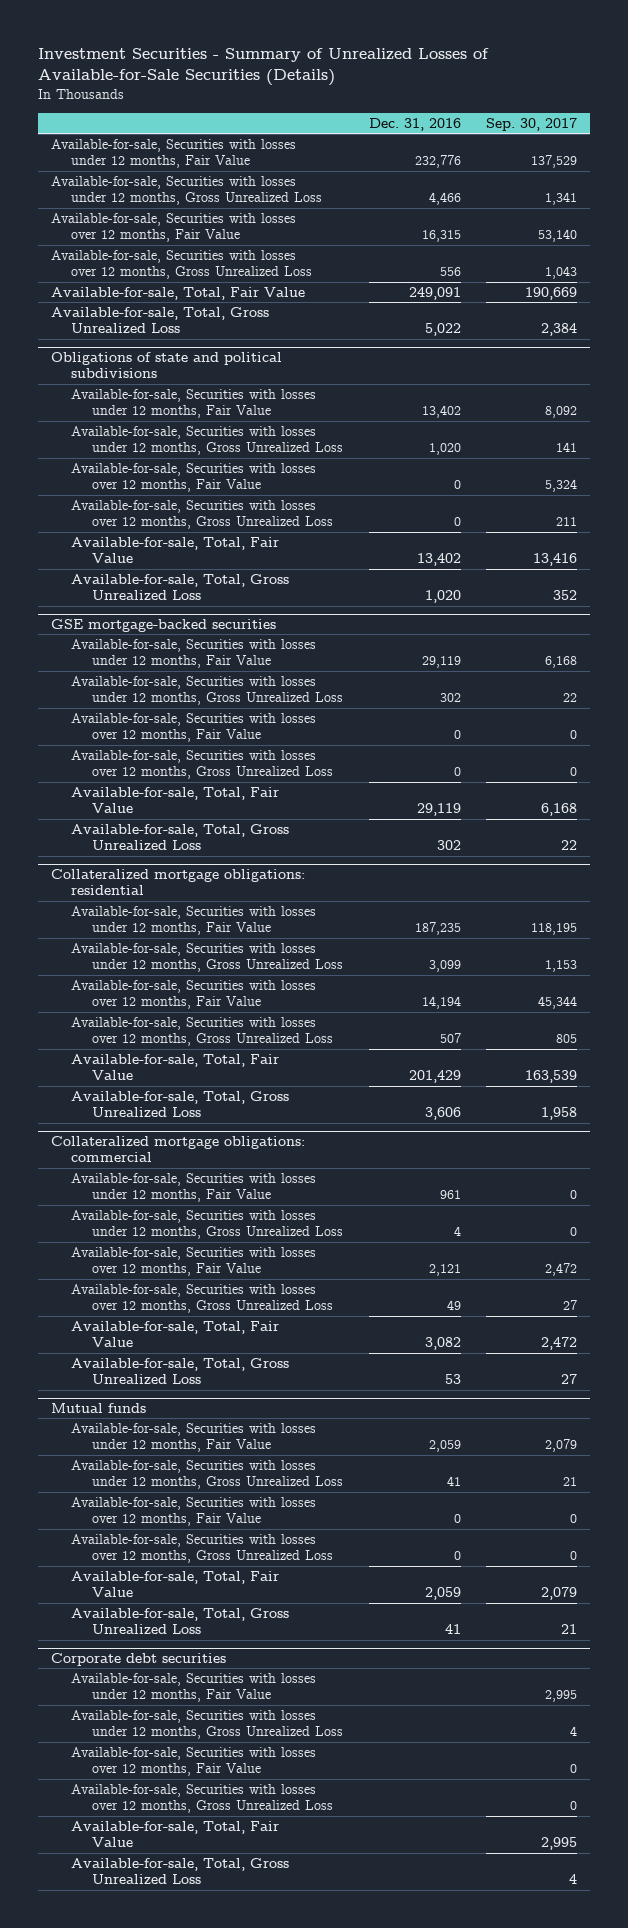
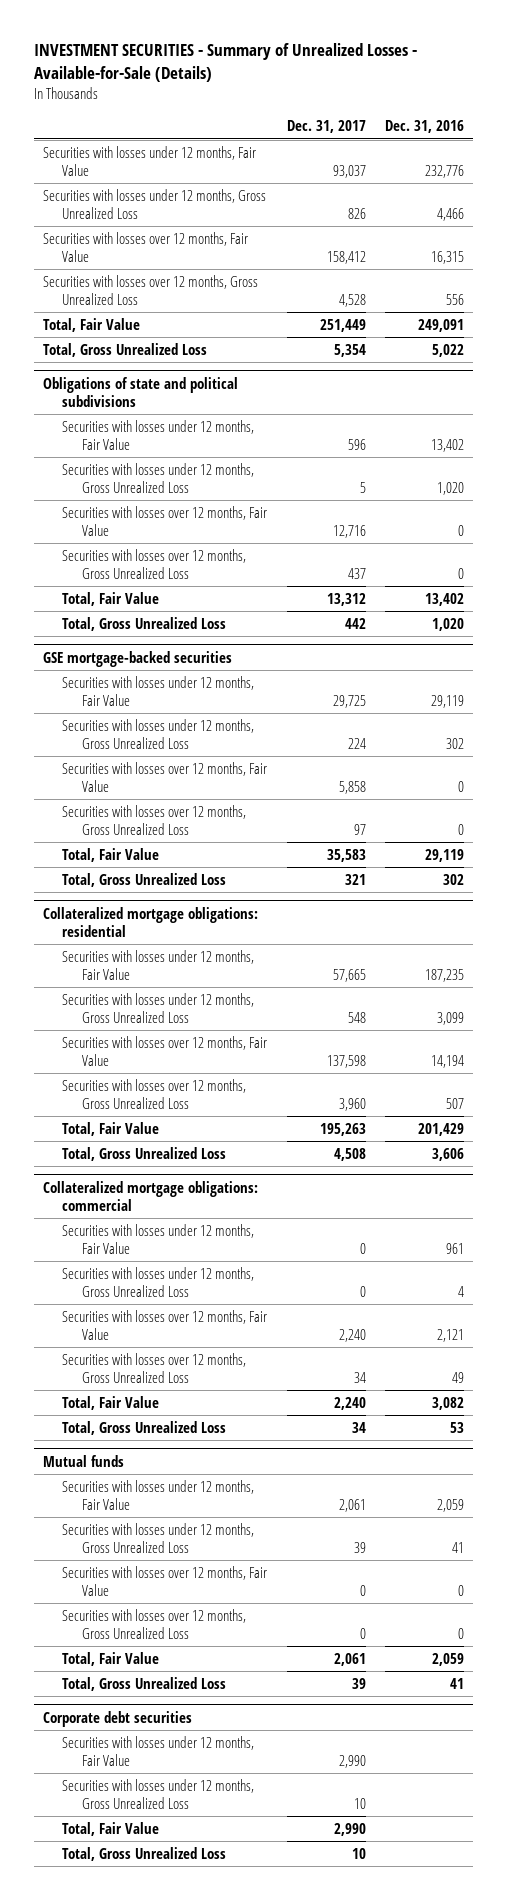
- Investment Securities - Summary of Unrealized Losses of Available-for-Sale Securities (Details)
+ INVESTMENT SECURITIES - Summary of Unrealized Losses - Available-for-Sale (Details)
- | Dec. 31, 2016 | Sep. 30, 2017
+ | Dec. 31, 2017 | Dec. 31, 2016
- Available-for-sale, Securities with losses under 12 months, Fair Value | 232,776 | 137,529
- Available-for-sale, Securities with losses under 12 months, Gross Unrealized Loss | 4,466 | 1,341
- Available-for-sale, Securities with losses over 12 months, Fair Value | 16,315 | 53,140
- Available-for-sale, Securities with losses over 12 months, Gross Unrealized Loss | 556 | 1,043
- Available-for-sale, Total, Fair Value | 249,091 | 190,669
- Available-for-sale, Total, Gross Unrealized Loss | 5,022 | 2,384
+ Securities with losses under 12 months, Fair Value | 93,037 | 232,776
+ Securities with losses under 12 months, Gross Unrealized Loss | 826 | 4,466
+ Securities with losses over 12 months, Fair Value | 158,412 | 16,315
+ Securities with losses over 12 months, Gross Unrealized Loss | 4,528 | 556
+ Total, Fair Value | 251,449 | 249,091
+ Total, Gross Unrealized Loss | 5,354 | 5,022
@ Obligations of state and political subdivisions
- Available-for-sale, Securities with losses under 12 months, Fair Value | 13,402 | 8,092
- Available-for-sale, Securities with losses under 12 months, Gross Unrealized Loss | 1,020 | 141
- Available-for-sale, Securities with losses over 12 months, Fair Value | 0 | 5,324
- Available-for-sale, Securities with losses over 12 months, Gross Unrealized Loss | 0 | 211
- Available-for-sale, Total, Fair Value | 13,402 | 13,416
- Available-for-sale, Total, Gross Unrealized Loss | 1,020 | 352
+ Securities with losses under 12 months, Fair Value | 596 | 13,402
+ Securities with losses under 12 months, Gross Unrealized Loss | 5 | 1,020
+ Securities with losses over 12 months, Fair Value | 12,716 | 0
+ Securities with losses over 12 months, Gross Unrealized Loss | 437 | 0
+ Total, Fair Value | 13,312 | 13,402
+ Total, Gross Unrealized Loss | 442 | 1,020
@ GSE mortgage-backed securities
- Available-for-sale, Securities with losses under 12 months, Fair Value | 29,119 | 6,168
- Available-for-sale, Securities with losses under 12 months, Gross Unrealized Loss | 302 | 22
- Available-for-sale, Securities with losses over 12 months, Fair Value | 0 | 0
- Available-for-sale, Securities with losses over 12 months, Gross Unrealized Loss | 0 | 0
- Available-for-sale, Total, Fair Value | 29,119 | 6,168
- Available-for-sale, Total, Gross Unrealized Loss | 302 | 22
+ Securities with losses under 12 months, Fair Value | 29,725 | 29,119
+ Securities with losses under 12 months, Gross Unrealized Loss | 224 | 302
+ Securities with losses over 12 months, Fair Value | 5,858 | 0
+ Securities with losses over 12 months, Gross Unrealized Loss | 97 | 0
+ Total, Fair Value | 35,583 | 29,119
+ Total, Gross Unrealized Loss | 321 | 302
@ Collateralized mortgage obligations: residential
- Available-for-sale, Securities with losses under 12 months, Fair Value | 187,235 | 118,195
- Available-for-sale, Securities with losses under 12 months, Gross Unrealized Loss | 3,099 | 1,153
- Available-for-sale, Securities with losses over 12 months, Fair Value | 14,194 | 45,344
- Available-for-sale, Securities with losses over 12 months, Gross Unrealized Loss | 507 | 805
- Available-for-sale, Total, Fair Value | 201,429 | 163,539
- Available-for-sale, Total, Gross Unrealized Loss | 3,606 | 1,958
+ Securities with losses under 12 months, Fair Value | 57,665 | 187,235
+ Securities with losses under 12 months, Gross Unrealized Loss | 548 | 3,099
+ Securities with losses over 12 months, Fair Value | 137,598 | 14,194
+ Securities with losses over 12 months, Gross Unrealized Loss | 3,960 | 507
+ Total, Fair Value | 195,263 | 201,429
+ Total, Gross Unrealized Loss | 4,508 | 3,606
@ Collateralized mortgage obligations: commercial
- Available-for-sale, Securities with losses under 12 months, Fair Value | 961 | 0
- Available-for-sale, Securities with losses under 12 months, Gross Unrealized Loss | 4 | 0
- Available-for-sale, Securities with losses over 12 months, Fair Value | 2,121 | 2,472
- Available-for-sale, Securities with losses over 12 months, Gross Unrealized Loss | 49 | 27
- Available-for-sale, Total, Fair Value | 3,082 | 2,472
- Available-for-sale, Total, Gross Unrealized Loss | 53 | 27
+ Securities with losses under 12 months, Fair Value | 0 | 961
+ Securities with losses under 12 months, Gross Unrealized Loss | 0 | 4
+ Securities with losses over 12 months, Fair Value | 2,240 | 2,121
+ Securities with losses over 12 months, Gross Unrealized Loss | 34 | 49
+ Total, Fair Value | 2,240 | 3,082
+ Total, Gross Unrealized Loss | 34 | 53
@ Mutual funds
- Available-for-sale, Securities with losses under 12 months, Fair Value | 2,059 | 2,079
- Available-for-sale, Securities with losses under 12 months, Gross Unrealized Loss | 41 | 21
- Available-for-sale, Securities with losses over 12 months, Fair Value | 0 | 0
- Available-for-sale, Securities with losses over 12 months, Gross Unrealized Loss | 0 | 0
- Available-for-sale, Total, Fair Value | 2,059 | 2,079
- Available-for-sale, Total, Gross Unrealized Loss | 41 | 21
+ Securities with losses under 12 months, Fair Value | 2,061 | 2,059
+ Securities with losses under 12 months, Gross Unrealized Loss | 39 | 41
+ Securities with losses over 12 months, Fair Value | 0 | 0
+ Securities with losses over 12 months, Gross Unrealized Loss | 0 | 0
+ Total, Fair Value | 2,061 | 2,059
+ Total, Gross Unrealized Loss | 39 | 41
@ Corporate debt securities
- Available-for-sale, Securities with losses under 12 months, Fair Value | | 2,995
- Available-for-sale, Securities with losses under 12 months, Gross Unrealized Loss | | 4
- Available-for-sale, Securities with losses over 12 months, Fair Value | | 0
- Available-for-sale, Securities with losses over 12 months, Gross Unrealized Loss | | 0
- Available-for-sale, Total, Fair Value | | 2,995
- Available-for-sale, Total, Gross Unrealized Loss | | 4
+ Securities with losses under 12 months, Fair Value | 2,990 |
+ Securities with losses under 12 months, Gross Unrealized Loss | 10 |
+ Total, Fair Value | 2,990 |
+ Total, Gross Unrealized Loss | 10 |

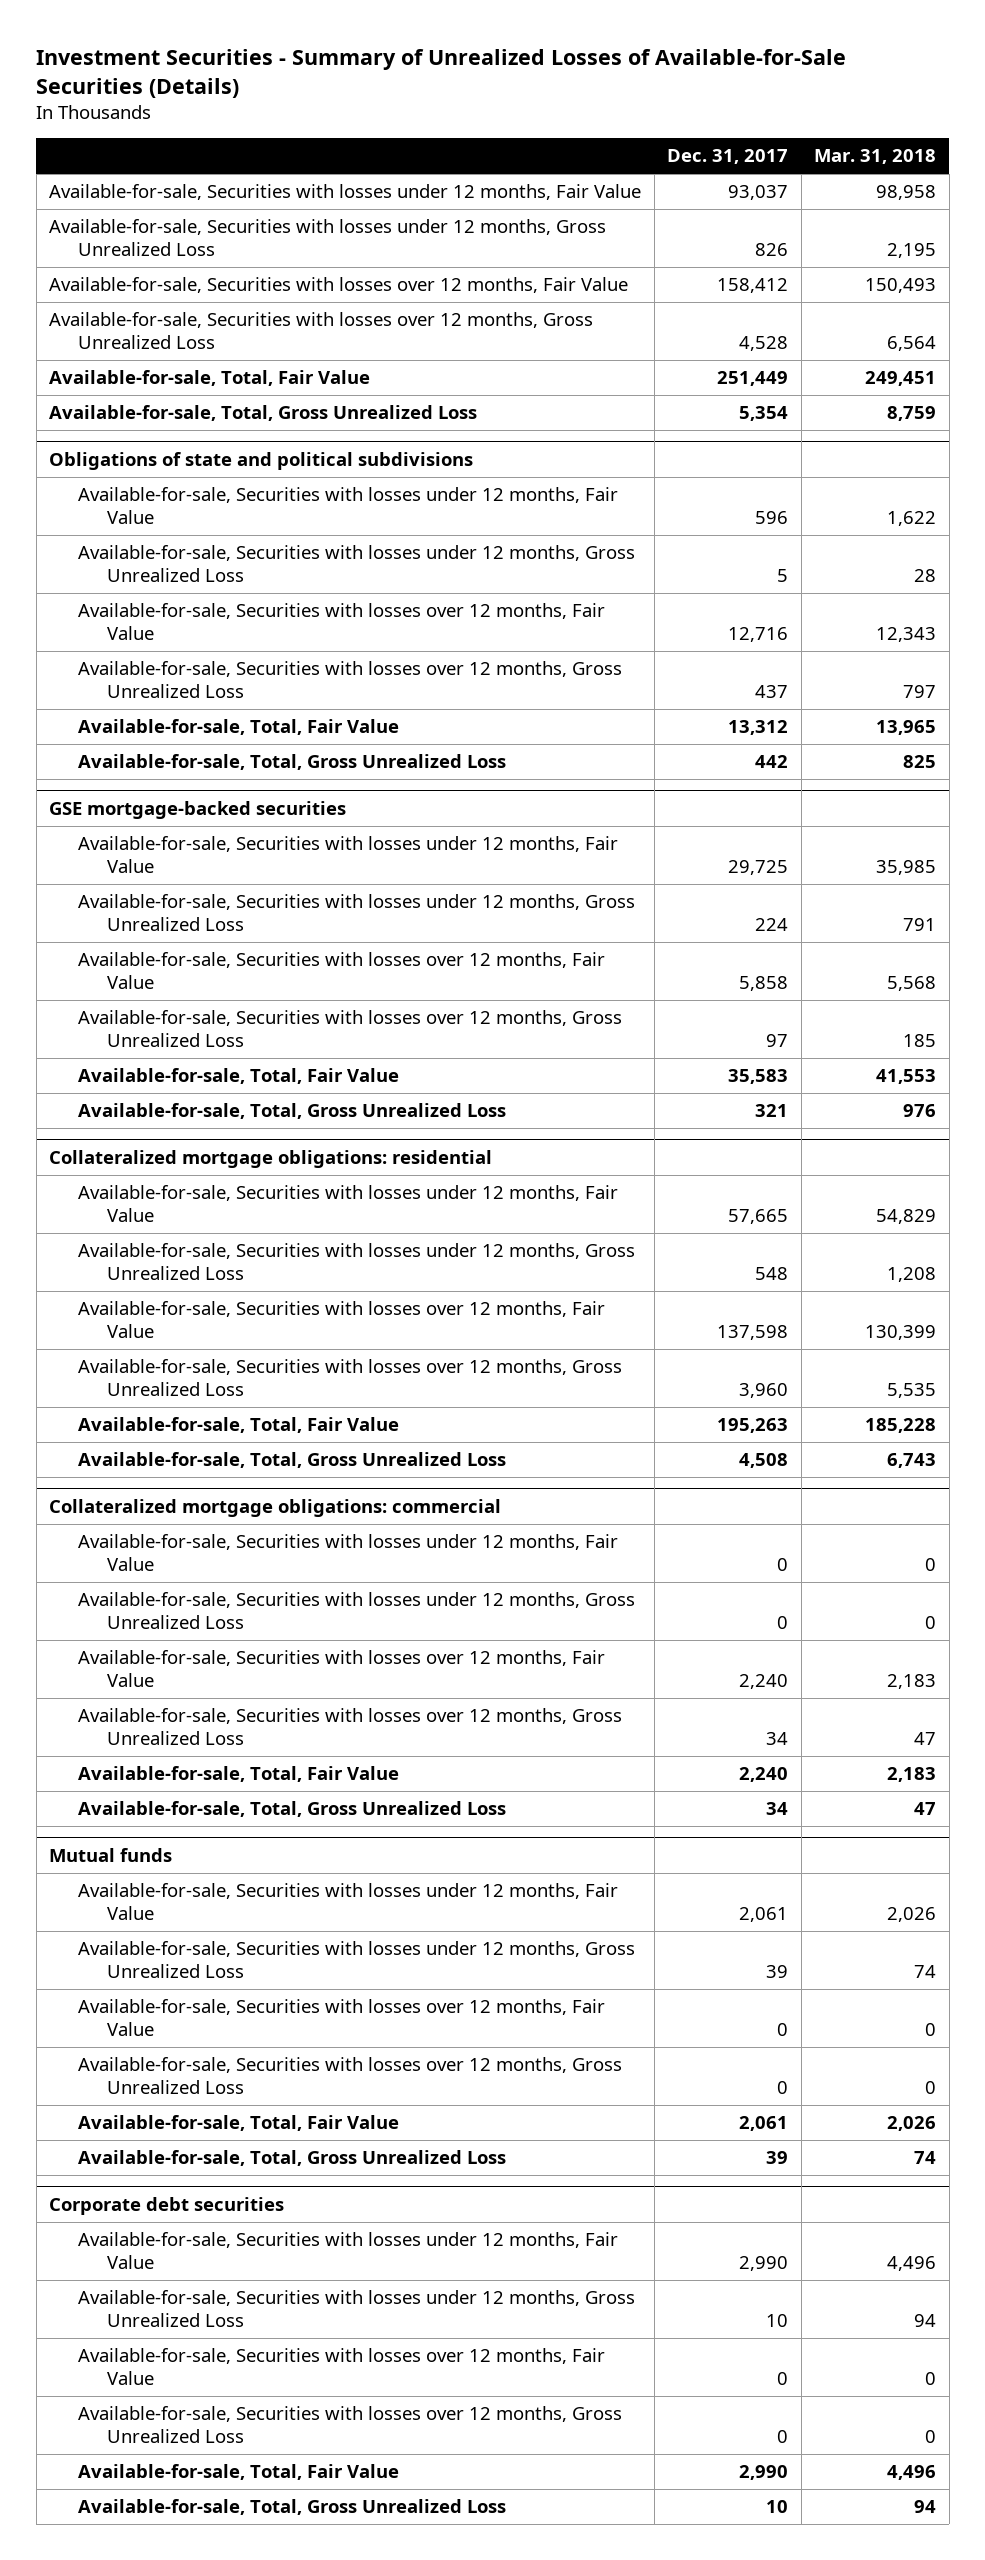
- INVESTMENT SECURITIES - Summary of Unrealized Losses - Available-for-Sale (Details)
+ Investment Securities - Summary of Unrealized Losses of Available-for-Sale Securities (Details)
- | Dec. 31, 2017 | Dec. 31, 2016
+ | Dec. 31, 2017 | Mar. 31, 2018
- Securities with losses under 12 months, Fair Value | 93,037 | 232,776
- Securities with losses under 12 months, Gross Unrealized Loss | 826 | 4,466
- Securities with losses over 12 months, Fair Value | 158,412 | 16,315
- Securities with losses over 12 months, Gross Unrealized Loss | 4,528 | 556
- Total, Fair Value | 251,449 | 249,091
- Total, Gross Unrealized Loss | 5,354 | 5,022
+ Available-for-sale, Securities with losses under 12 months, Fair Value | 93,037 | 98,958
+ Available-for-sale, Securities with losses under 12 months, Gross Unrealized Loss | 826 | 2,195
+ Available-for-sale, Securities with losses over 12 months, Fair Value | 158,412 | 150,493
+ Available-for-sale, Securities with losses over 12 months, Gross Unrealized Loss | 4,528 | 6,564
+ Available-for-sale, Total, Fair Value | 251,449 | 249,451
+ Available-for-sale, Total, Gross Unrealized Loss | 5,354 | 8,759
@ Obligations of state and political subdivisions
- Securities with losses under 12 months, Fair Value | 596 | 13,402
- Securities with losses under 12 months, Gross Unrealized Loss | 5 | 1,020
- Securities with losses over 12 months, Fair Value | 12,716 | 0
- Securities with losses over 12 months, Gross Unrealized Loss | 437 | 0
- Total, Fair Value | 13,312 | 13,402
- Total, Gross Unrealized Loss | 442 | 1,020
+ Available-for-sale, Securities with losses under 12 months, Fair Value | 596 | 1,622
+ Available-for-sale, Securities with losses under 12 months, Gross Unrealized Loss | 5 | 28
+ Available-for-sale, Securities with losses over 12 months, Fair Value | 12,716 | 12,343
+ Available-for-sale, Securities with losses over 12 months, Gross Unrealized Loss | 437 | 797
+ Available-for-sale, Total, Fair Value | 13,312 | 13,965
+ Available-for-sale, Total, Gross Unrealized Loss | 442 | 825
@ GSE mortgage-backed securities
- Securities with losses under 12 months, Fair Value | 29,725 | 29,119
- Securities with losses under 12 months, Gross Unrealized Loss | 224 | 302
- Securities with losses over 12 months, Fair Value | 5,858 | 0
- Securities with losses over 12 months, Gross Unrealized Loss | 97 | 0
- Total, Fair Value | 35,583 | 29,119
- Total, Gross Unrealized Loss | 321 | 302
+ Available-for-sale, Securities with losses under 12 months, Fair Value | 29,725 | 35,985
+ Available-for-sale, Securities with losses under 12 months, Gross Unrealized Loss | 224 | 791
+ Available-for-sale, Securities with losses over 12 months, Fair Value | 5,858 | 5,568
+ Available-for-sale, Securities with losses over 12 months, Gross Unrealized Loss | 97 | 185
+ Available-for-sale, Total, Fair Value | 35,583 | 41,553
+ Available-for-sale, Total, Gross Unrealized Loss | 321 | 976
@ Collateralized mortgage obligations: residential
- Securities with losses under 12 months, Fair Value | 57,665 | 187,235
- Securities with losses under 12 months, Gross Unrealized Loss | 548 | 3,099
- Securities with losses over 12 months, Fair Value | 137,598 | 14,194
- Securities with losses over 12 months, Gross Unrealized Loss | 3,960 | 507
- Total, Fair Value | 195,263 | 201,429
- Total, Gross Unrealized Loss | 4,508 | 3,606
+ Available-for-sale, Securities with losses under 12 months, Fair Value | 57,665 | 54,829
+ Available-for-sale, Securities with losses under 12 months, Gross Unrealized Loss | 548 | 1,208
+ Available-for-sale, Securities with losses over 12 months, Fair Value | 137,598 | 130,399
+ Available-for-sale, Securities with losses over 12 months, Gross Unrealized Loss | 3,960 | 5,535
+ Available-for-sale, Total, Fair Value | 195,263 | 185,228
+ Available-for-sale, Total, Gross Unrealized Loss | 4,508 | 6,743
@ Collateralized mortgage obligations: commercial
- Securities with losses under 12 months, Fair Value | 0 | 961
- Securities with losses under 12 months, Gross Unrealized Loss | 0 | 4
- Securities with losses over 12 months, Fair Value | 2,240 | 2,121
- Securities with losses over 12 months, Gross Unrealized Loss | 34 | 49
- Total, Fair Value | 2,240 | 3,082
- Total, Gross Unrealized Loss | 34 | 53
+ Available-for-sale, Securities with losses under 12 months, Fair Value | 0 | 0
+ Available-for-sale, Securities with losses under 12 months, Gross Unrealized Loss | 0 | 0
+ Available-for-sale, Securities with losses over 12 months, Fair Value | 2,240 | 2,183
+ Available-for-sale, Securities with losses over 12 months, Gross Unrealized Loss | 34 | 47
+ Available-for-sale, Total, Fair Value | 2,240 | 2,183
+ Available-for-sale, Total, Gross Unrealized Loss | 34 | 47
@ Mutual funds
- Securities with losses under 12 months, Fair Value | 2,061 | 2,059
- Securities with losses under 12 months, Gross Unrealized Loss | 39 | 41
- Securities with losses over 12 months, Fair Value | 0 | 0
- Securities with losses over 12 months, Gross Unrealized Loss | 0 | 0
- Total, Fair Value | 2,061 | 2,059
- Total, Gross Unrealized Loss | 39 | 41
+ Available-for-sale, Securities with losses under 12 months, Fair Value | 2,061 | 2,026
+ Available-for-sale, Securities with losses under 12 months, Gross Unrealized Loss | 39 | 74
+ Available-for-sale, Securities with losses over 12 months, Fair Value | 0 | 0
+ Available-for-sale, Securities with losses over 12 months, Gross Unrealized Loss | 0 | 0
+ Available-for-sale, Total, Fair Value | 2,061 | 2,026
+ Available-for-sale, Total, Gross Unrealized Loss | 39 | 74
@ Corporate debt securities
- Securities with losses under 12 months, Fair Value | 2,990 |
- Securities with losses under 12 months, Gross Unrealized Loss | 10 |
- Total, Fair Value | 2,990 |
- Total, Gross Unrealized Loss | 10 |
+ Available-for-sale, Securities with losses under 12 months, Fair Value | 2,990 | 4,496
+ Available-for-sale, Securities with losses under 12 months, Gross Unrealized Loss | 10 | 94
+ Available-for-sale, Securities with losses over 12 months, Fair Value | 0 | 0
+ Available-for-sale, Securities with losses over 12 months, Gross Unrealized Loss | 0 | 0
+ Available-for-sale, Total, Fair Value | 2,990 | 4,496
+ Available-for-sale, Total, Gross Unrealized Loss | 10 | 94

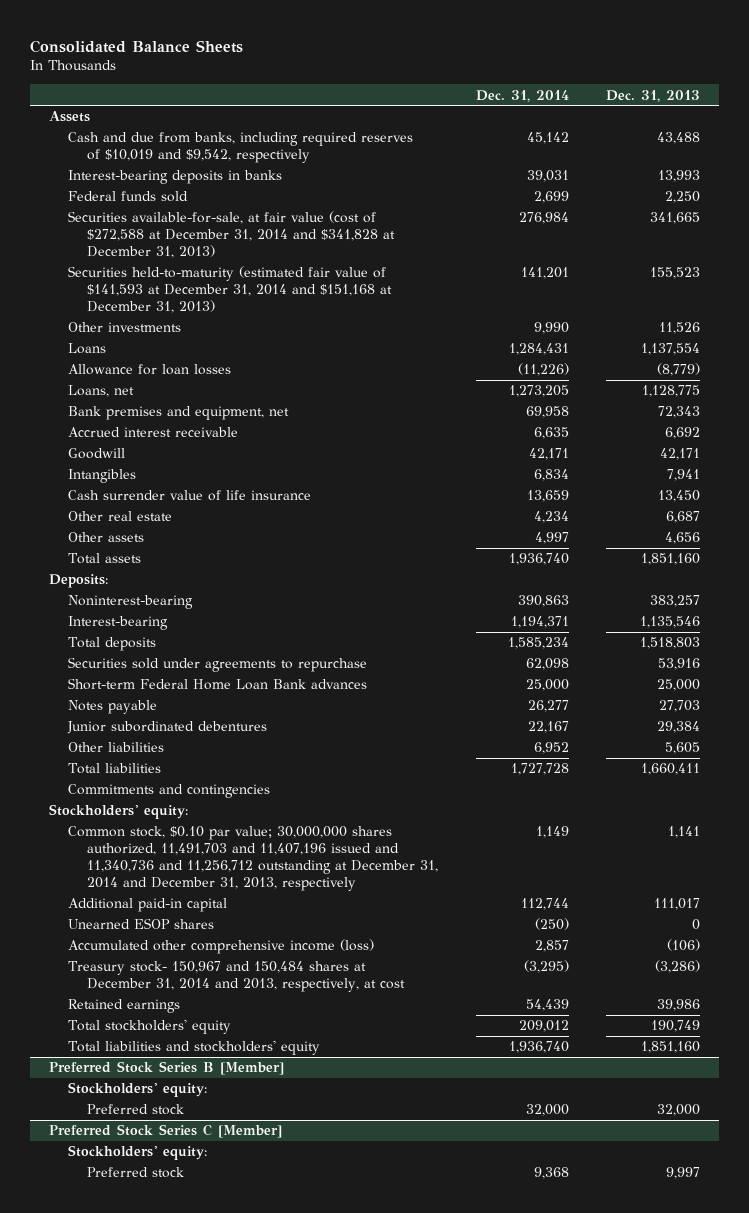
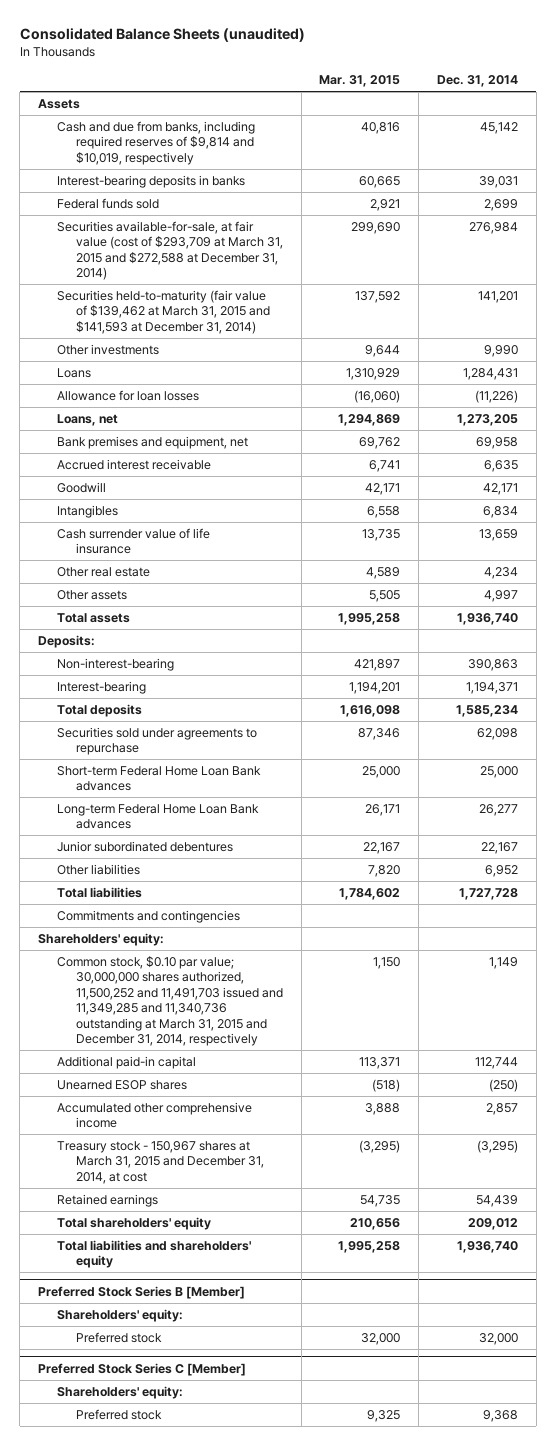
- Consolidated Balance Sheets
+ Consolidated Balance Sheets (unaudited)
- | Dec. 31, 2014 | Dec. 31, 2013
+ | Mar. 31, 2015 | Dec. 31, 2014
- Cash and due from banks, including required reserves of $10,019 and $9,542, respectively | 45,142 | 43,488
+ Cash and due from banks, including required reserves of $9,814 and $10,019, respectively | 40,816 | 45,142
- Securities available-for-sale, at fair value (cost of $272,588 at December 31, 2014 and $341,828 at December 31, 2013) | 276,984 | 341,665
- Securities held-to-maturity (estimated fair value of $141,593 at December 31, 2014 and $151,168 at December 31, 2013) | 141,201 | 155,523
+ Securities available-for-sale, at fair value (cost of $293,709 at March 31, 2015 and $272,588 at December 31, 2014) | 299,690 | 276,984
+ Securities held-to-maturity (fair value of $139,462 at March 31, 2015 and $141,593 at December 31, 2014) | 137,592 | 141,201
- Noninterest-bearing | 390,863 | 383,257
+ Non-interest-bearing | 421,897 | 390,863
- Notes payable | 26,277 | 27,703
+ Long-term Federal Home Loan Bank advances | 26,171 | 26,277
- Stockholders' equity:
- Common stock, $0.10 par value; 30,000,000 shares authorized, 11,491,703 and 11,407,196 issued and 11,340,736 and 11,256,712 outstanding at December 31, 2014 and December 31, 2013, respectively | 1,149 | 1,141
+ Shareholders' equity:
+ Common stock, $0.10 par value; 30,000,000 shares authorized, 11,500,252 and 11,491,703 issued and 11,349,285 and 11,340,736 outstanding at March 31, 2015 and December 31, 2014, respectively | 1,150 | 1,149
- Accumulated other comprehensive income (loss) | 2,857 | (106)
- Treasury stock- 150,967 and 150,484 shares at December 31, 2014 and 2013, respectively, at cost | (3,295) | (3,286)
+ Accumulated other comprehensive income | 3,888 | 2,857
+ Treasury stock - 150,967 shares at March 31, 2015 and December 31, 2014, at cost | (3,295) | (3,295)
- Total stockholders' equity | 209,012 | 190,749
- Total liabilities and stockholders' equity | 1,936,740 | 1,851,160
+ Total shareholders' equity | 210,656 | 209,012
+ Total liabilities and shareholders' equity | 1,995,258 | 1,936,740
@ Preferred Stock Series B [Member]
- Stockholders' equity:
+ Shareholders' equity:
@ Preferred Stock Series C [Member]
- Stockholders' equity:
+ Shareholders' equity:

